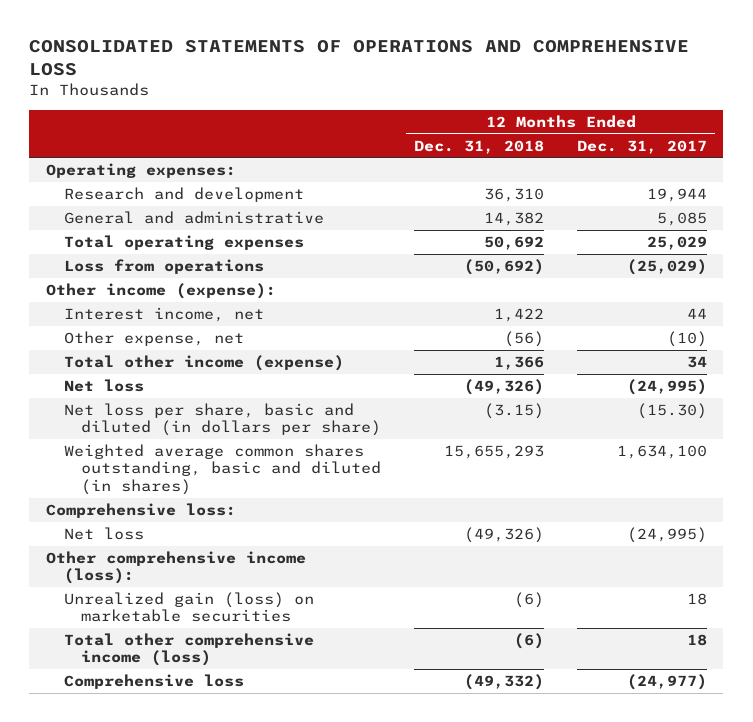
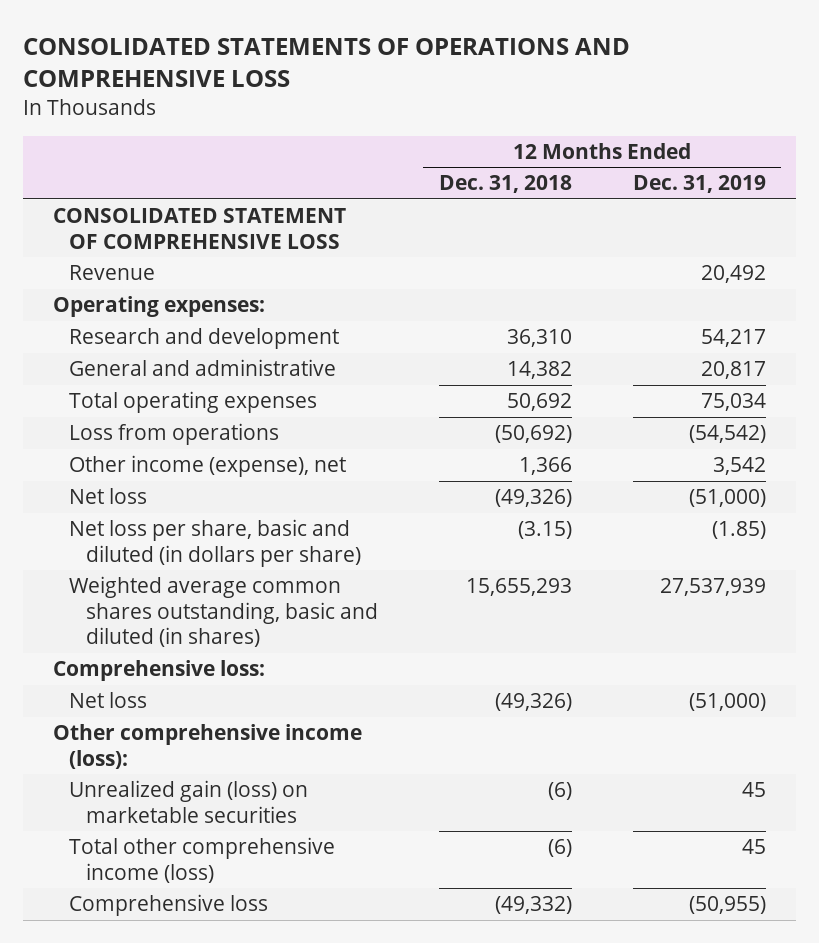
- | 12 Months Ended Dec. 31, 2018 | 12 Months Ended Dec. 31, 2017
+ | 12 Months Ended Dec. 31, 2018 | 12 Months Ended Dec. 31, 2019
+ CONSOLIDATED STATEMENT OF COMPREHENSIVE LOSS
+ Revenue | | 20,492
- Other income (expense):
- Interest income, net | 1,422 | 44
- Other expense, net | (56) | (10)
- Total other income (expense) | 1,366 | 34
+ Other income (expense), net | 1,366 | 3,542

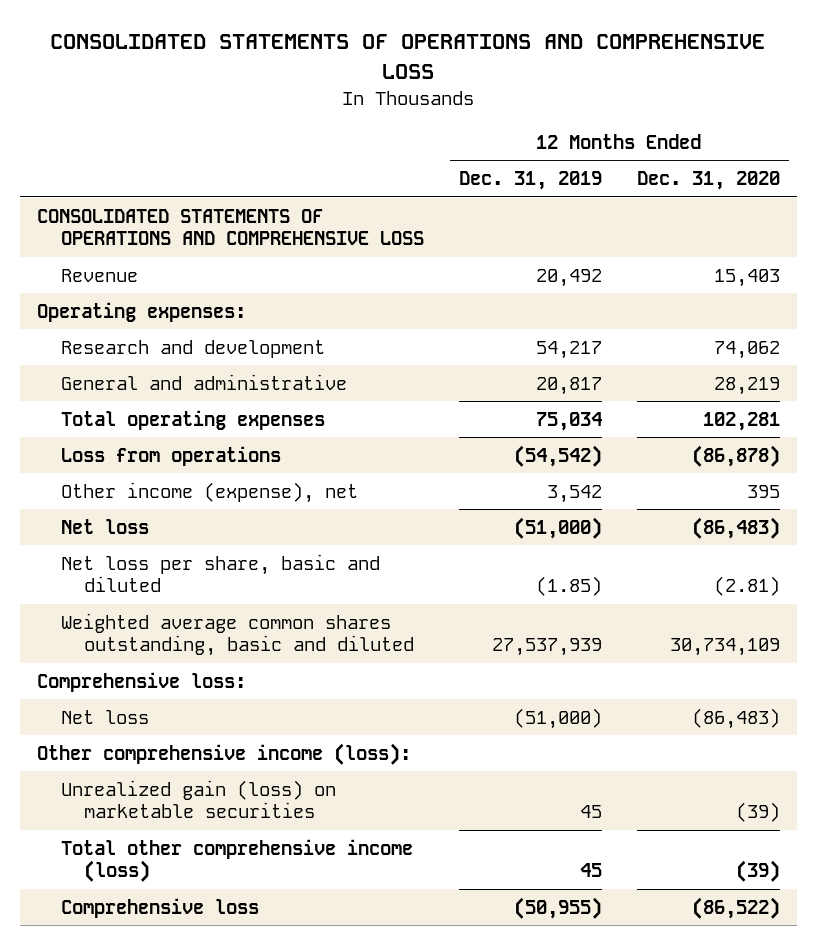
- | 12 Months Ended Dec. 31, 2018 | 12 Months Ended Dec. 31, 2019
+ | 12 Months Ended Dec. 31, 2019 | 12 Months Ended Dec. 31, 2020
- CONSOLIDATED STATEMENT OF COMPREHENSIVE LOSS
+ CONSOLIDATED STATEMENTS OF OPERATIONS AND COMPREHENSIVE LOSS
- Net loss per share, basic and diluted (in dollars per share) | (3.15) | (1.85)
- Weighted average common shares outstanding, basic and diluted (in shares) | 15,655,293 | 27,537,939
+ Net loss per share, basic and diluted | (1.85) | (2.81)
+ Weighted average common shares outstanding, basic and diluted | 27,537,939 | 30,734,109

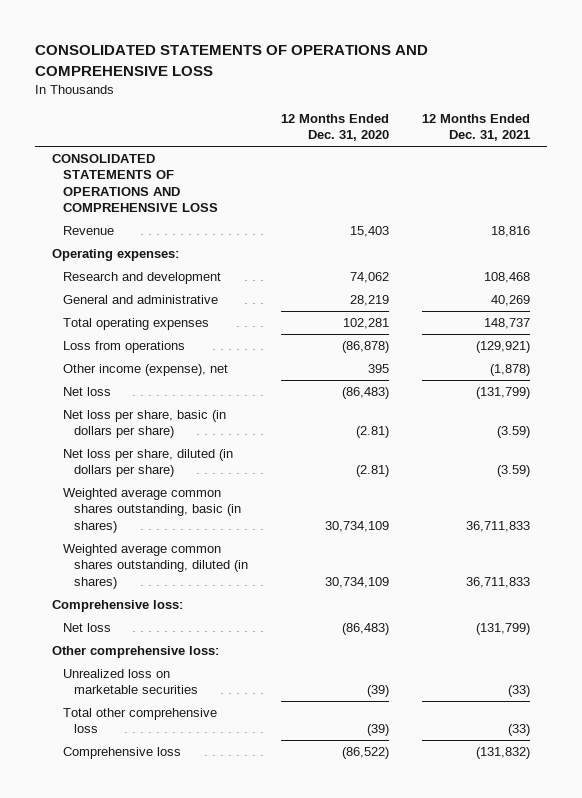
- | 12 Months Ended Dec. 31, 2019 | 12 Months Ended Dec. 31, 2020
+ | 12 Months Ended Dec. 31, 2020 | 12 Months Ended Dec. 31, 2021
- Net loss per share, basic and diluted | (1.85) | (2.81)
- Weighted average common shares outstanding, basic and diluted | 27,537,939 | 30,734,109
+ Net loss per share, basic (in dollars per share) | (2.81) | (3.59)
+ Net loss per share, diluted (in dollars per share) | (2.81) | (3.59)
+ Weighted average common shares outstanding, basic (in shares) | 30,734,109 | 36,711,833
+ Weighted average common shares outstanding, diluted (in shares) | 30,734,109 | 36,711,833
- Other comprehensive income (loss):
- Unrealized gain (loss) on marketable securities | 45 | (39)
- Total other comprehensive income (loss) | 45 | (39)
+ Other comprehensive loss:
+ Unrealized loss on marketable securities | (39) | (33)
+ Total other comprehensive loss | (39) | (33)

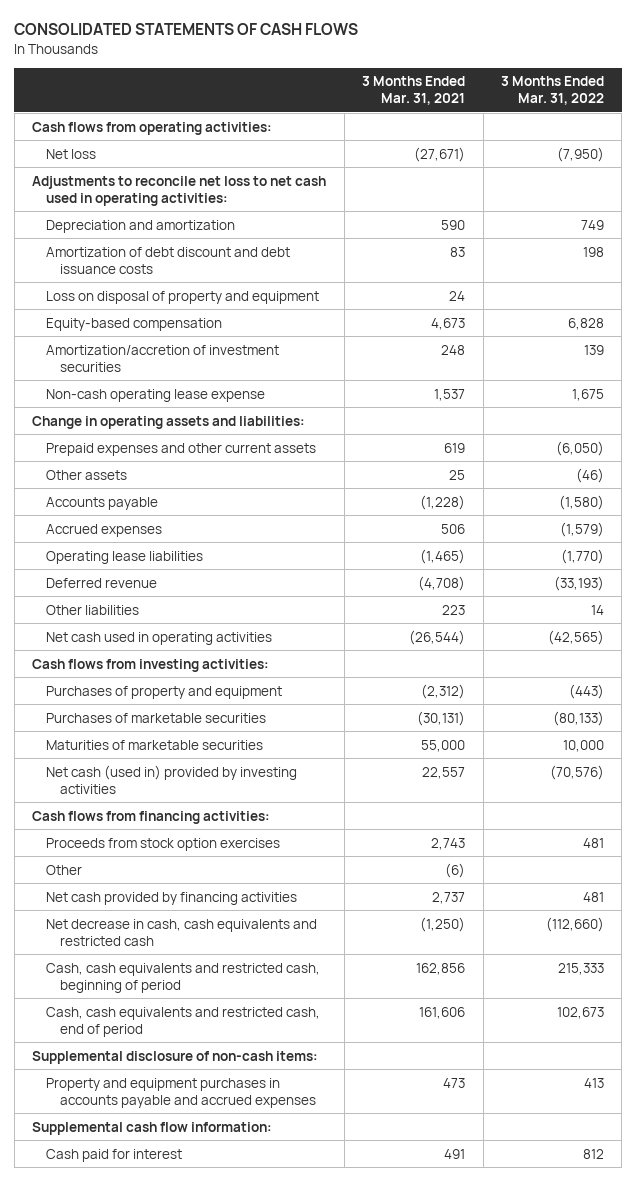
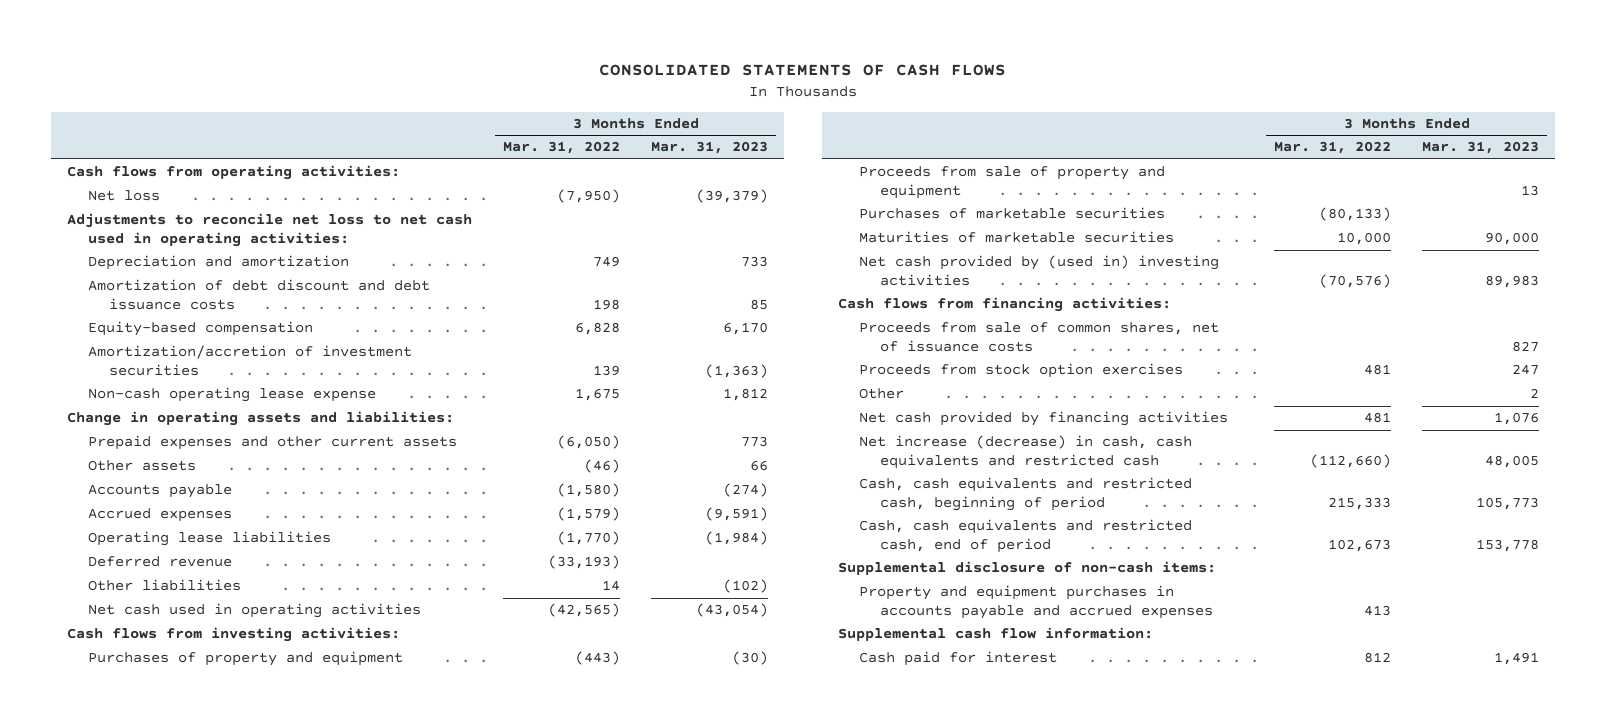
- | 3 Months Ended Mar. 31, 2021 | 3 Months Ended Mar. 31, 2022
+ | 3 Months Ended Mar. 31, 2022 | 3 Months Ended Mar. 31, 2023
- Loss on disposal of property and equipment | 24 |
+ Proceeds from sale of property and equipment | | 13
- Net cash (used in) provided by investing activities | 22,557 | (70,576)
+ Net cash provided by (used in) investing activities | (70,576) | 89,983
+ Proceeds from sale of common shares, net of issuance costs | | 827
- Net decrease in cash, cash equivalents and restricted cash | (1,250) | (112,660)
+ Net increase (decrease) in cash, cash equivalents and restricted cash | (112,660) | 48,005

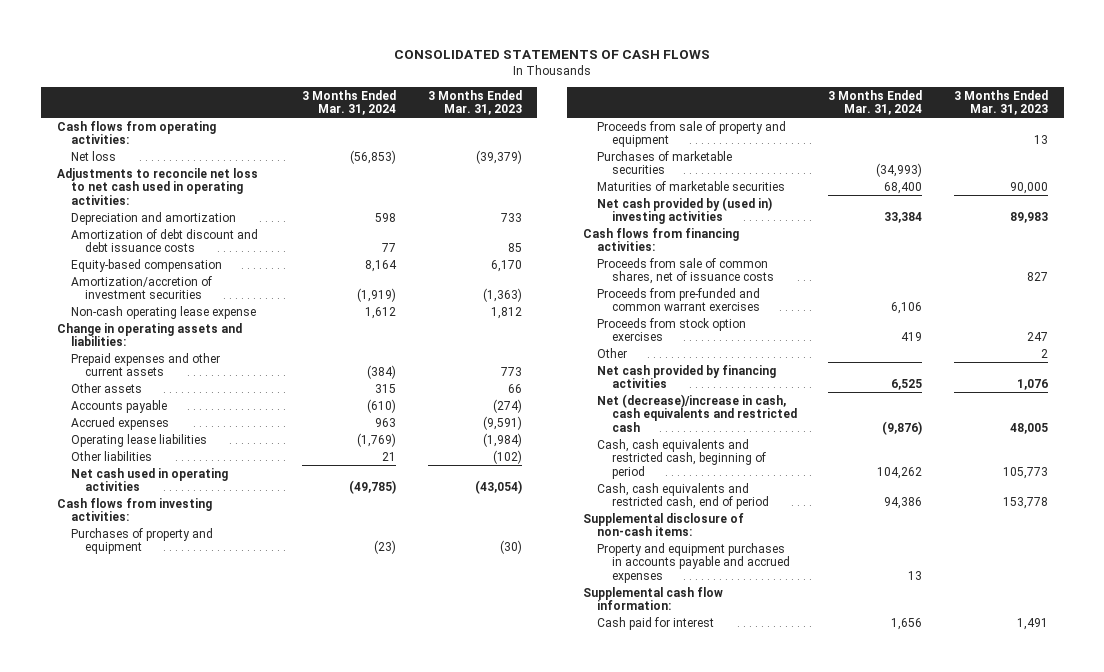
- | 3 Months Ended Mar. 31, 2022 | 3 Months Ended Mar. 31, 2023
+ | 3 Months Ended Mar. 31, 2024 | 3 Months Ended Mar. 31, 2023
- Deferred revenue | (33,193) |
+ Proceeds from pre-funded and common warrant exercises | 6,106 |
- Net increase (decrease) in cash, cash equivalents and restricted cash | (112,660) | 48,005
+ Net (decrease)/increase in cash, cash equivalents and restricted cash | (9,876) | 48,005

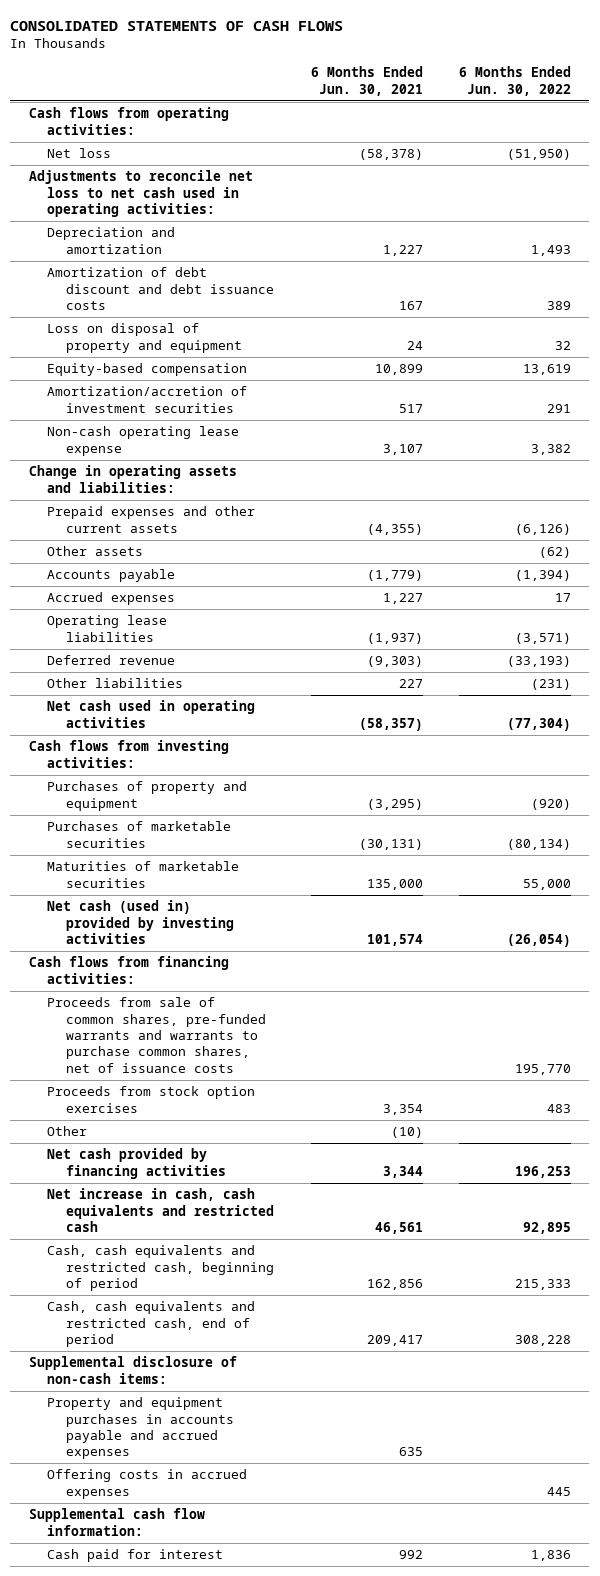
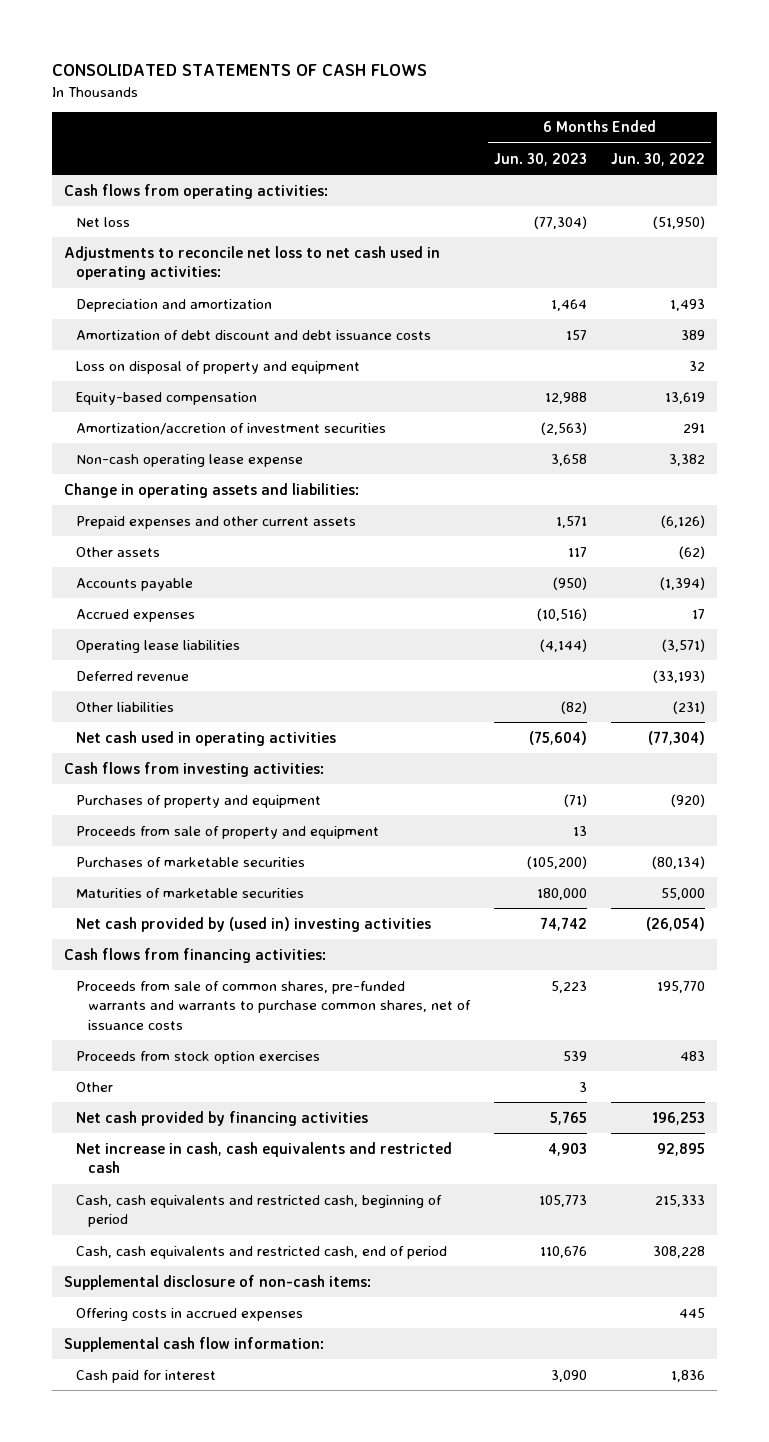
- | 6 Months Ended Jun. 30, 2021 | 6 Months Ended Jun. 30, 2022
+ | 6 Months Ended Jun. 30, 2023 | 6 Months Ended Jun. 30, 2022
+ Proceeds from sale of property and equipment | 13 |
- Net cash (used in) provided by investing activities | 101,574 | (26,054)
+ Net cash provided by (used in) investing activities | 74,742 | (26,054)
- Property and equipment purchases in accounts payable and accrued expenses | 635 |

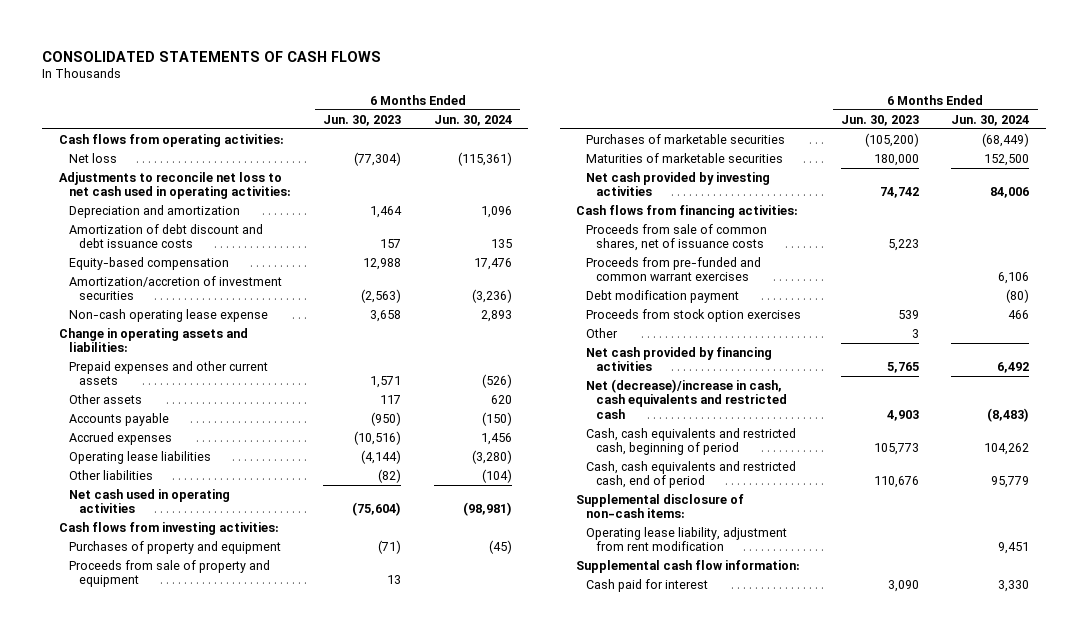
- | 6 Months Ended Jun. 30, 2023 | 6 Months Ended Jun. 30, 2022
+ | 6 Months Ended Jun. 30, 2023 | 6 Months Ended Jun. 30, 2024
- Loss on disposal of property and equipment | | 32
- Deferred revenue | | (33,193)
- Net cash provided by (used in) investing activities | 74,742 | (26,054)
+ Net cash provided by investing activities | 74,742 | 84,006
- Proceeds from sale of common shares, pre-funded warrants and warrants to purchase common shares, net of issuance costs | 5,223 | 195,770
+ Proceeds from sale of common shares, net of issuance costs | 5,223 |
+ Proceeds from pre-funded and common warrant exercises | | 6,106
+ Debt modification payment | | (80)
- Net increase in cash, cash equivalents and restricted cash | 4,903 | 92,895
+ Net (decrease)/increase in cash, cash equivalents and restricted cash | 4,903 | (8,483)
- Offering costs in accrued expenses | | 445
+ Operating lease liability, adjustment from rent modification | | 9,451

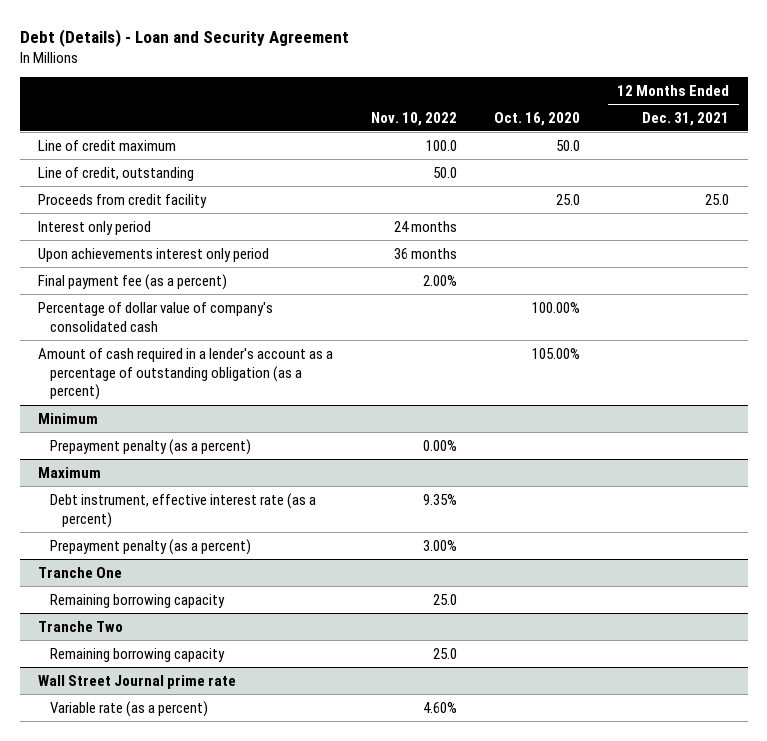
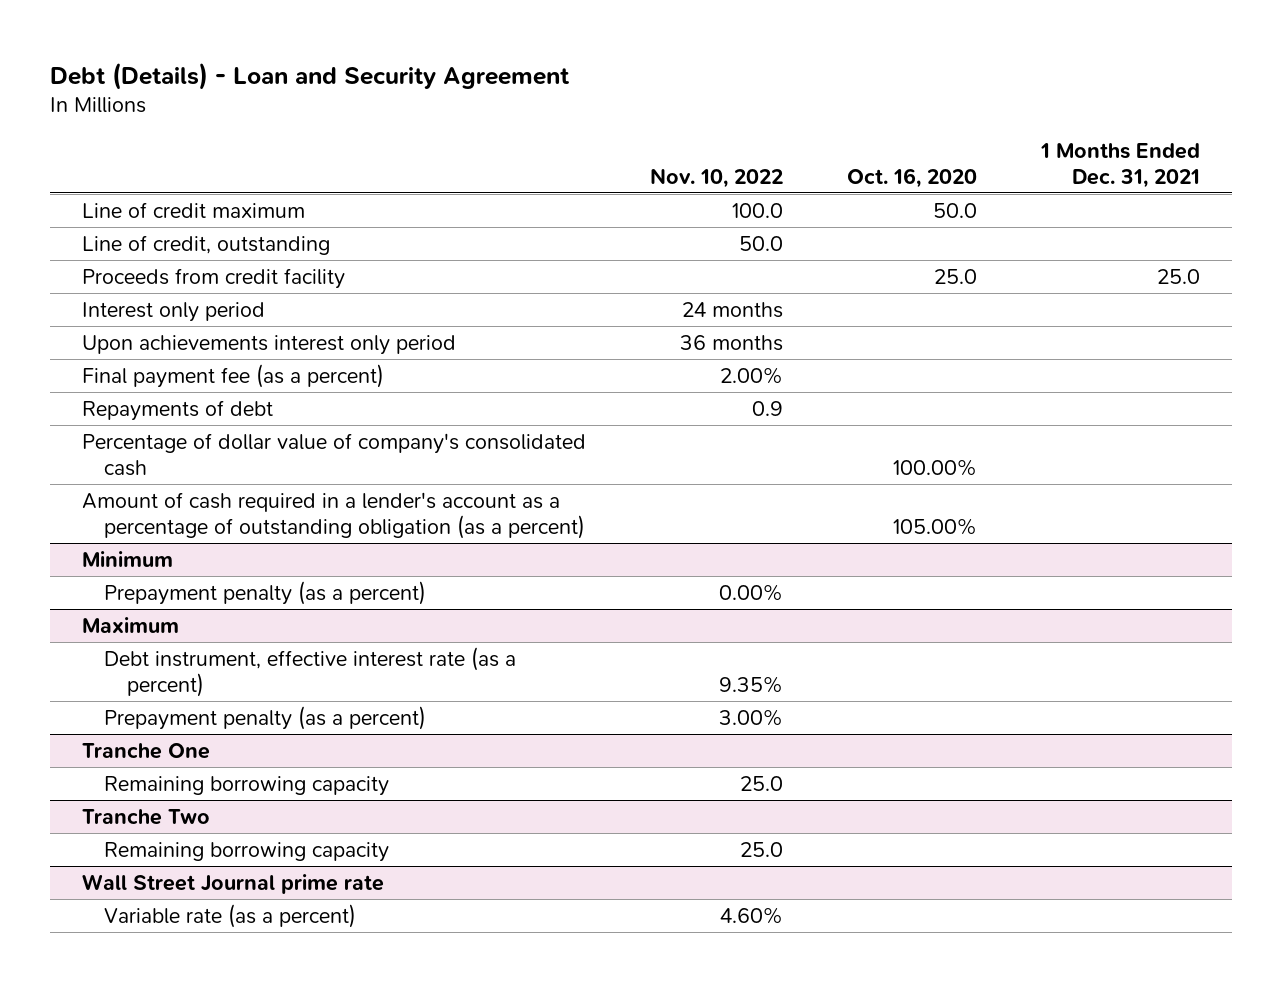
- | Nov. 10, 2022 | Oct. 16, 2020 | 12 Months Ended Dec. 31, 2021
+ | Nov. 10, 2022 | Oct. 16, 2020 | 1 Months Ended Dec. 31, 2021
+ Repayments of debt | 0.9 | |

